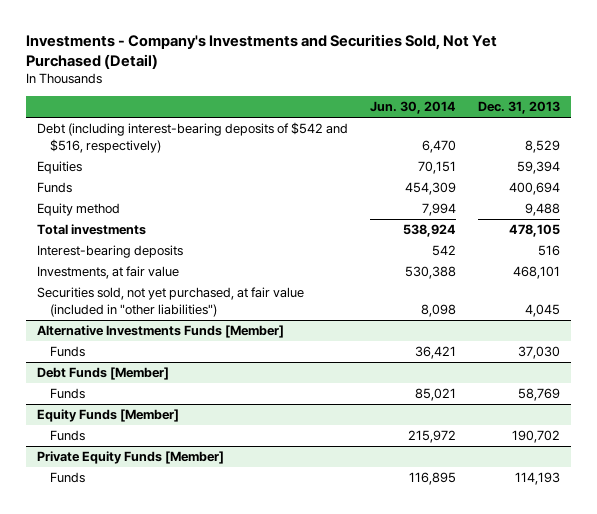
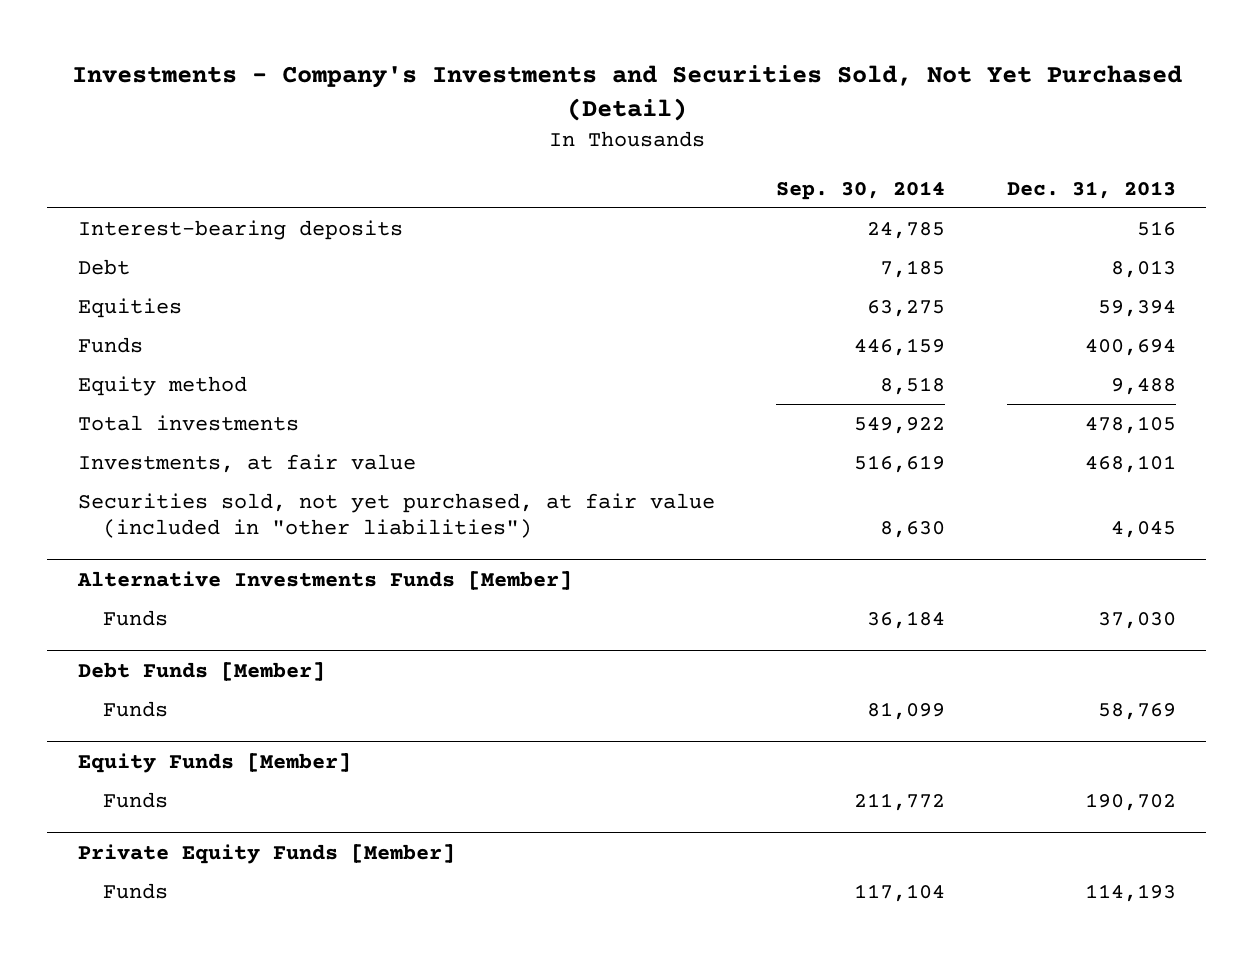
- | Jun. 30, 2014 | Dec. 31, 2013
+ | Sep. 30, 2014 | Dec. 31, 2013
- Debt (including interest-bearing deposits of $542 and $516, respectively) | 6,470 | 8,529
moved up: Interest-bearing deposits | 24,785 | 516
+ Debt | 7,185 | 8,013

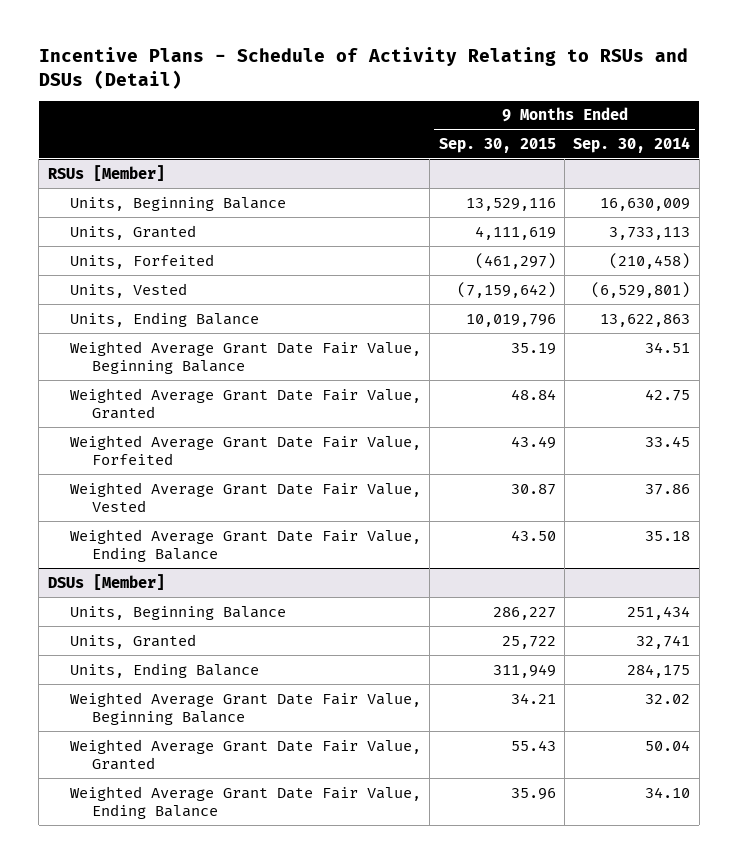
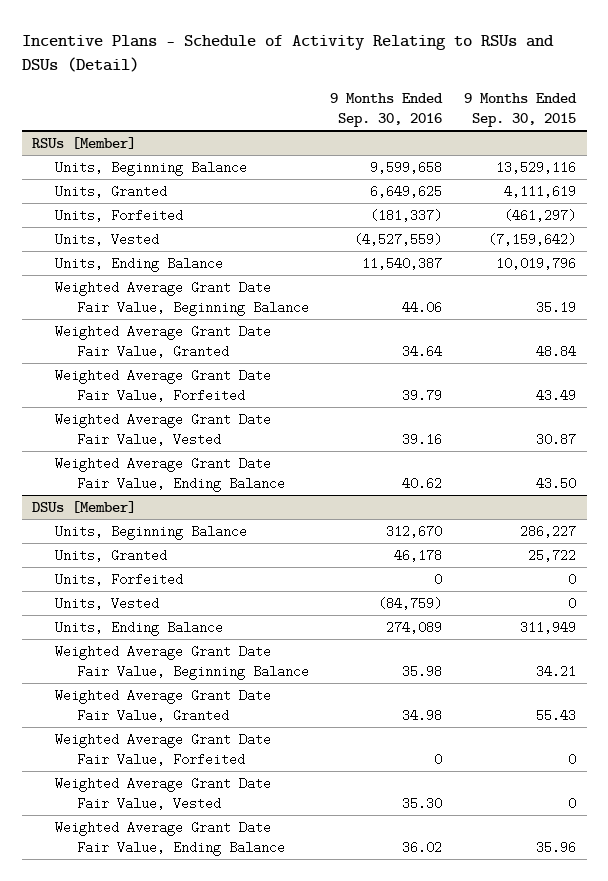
- | 9 Months Ended Sep. 30, 2015 | 9 Months Ended Sep. 30, 2014
+ | 9 Months Ended Sep. 30, 2016 | 9 Months Ended Sep. 30, 2015
@ DSUs [Member]
+ Units, Forfeited | 0 | 0
+ Units, Vested | (84,759) | 0
+ Weighted Average Grant Date Fair Value, Forfeited | 0 | 0
+ Weighted Average Grant Date Fair Value, Vested | 35.30 | 0

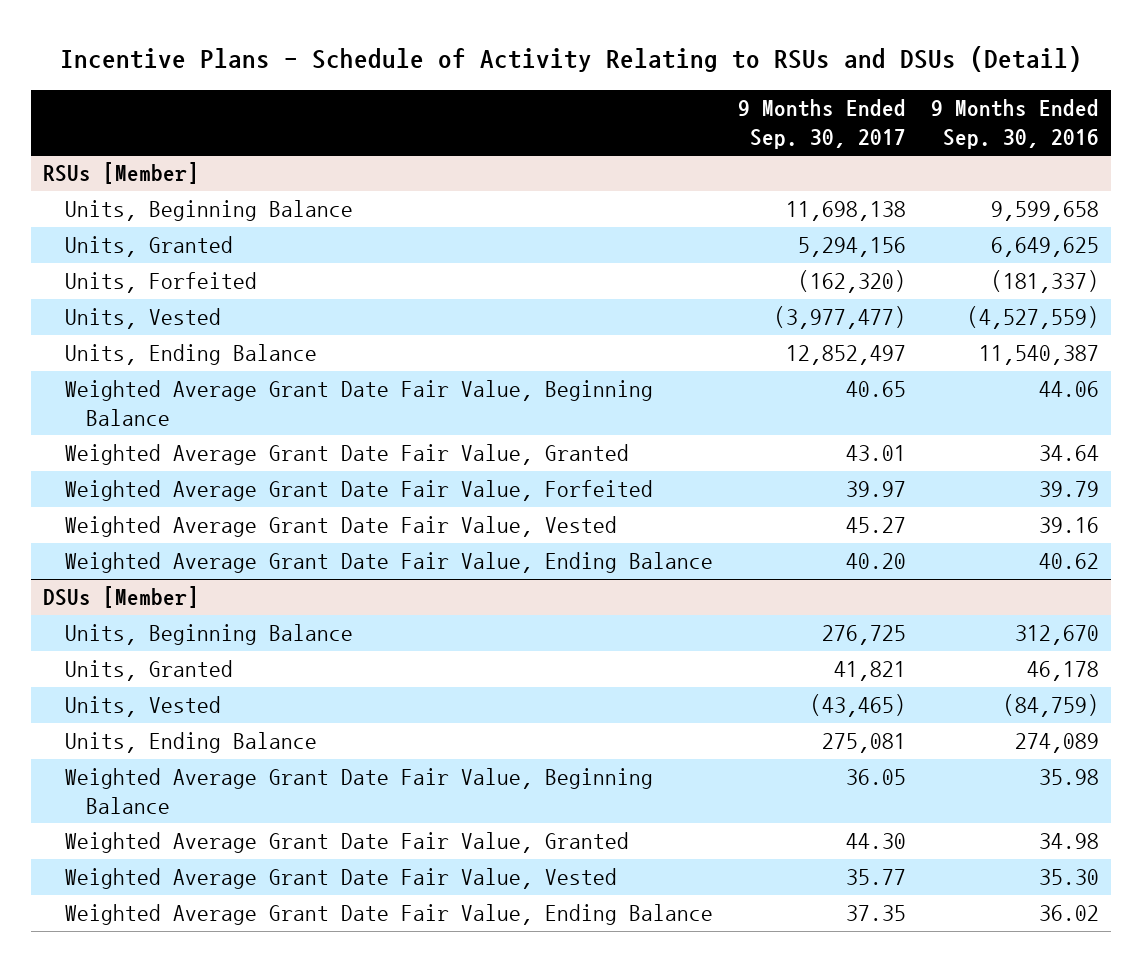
- | 9 Months Ended Sep. 30, 2016 | 9 Months Ended Sep. 30, 2015
+ | 9 Months Ended Sep. 30, 2017 | 9 Months Ended Sep. 30, 2016
@ DSUs [Member]
- Units, Forfeited | 0 | 0
- Weighted Average Grant Date Fair Value, Forfeited | 0 | 0

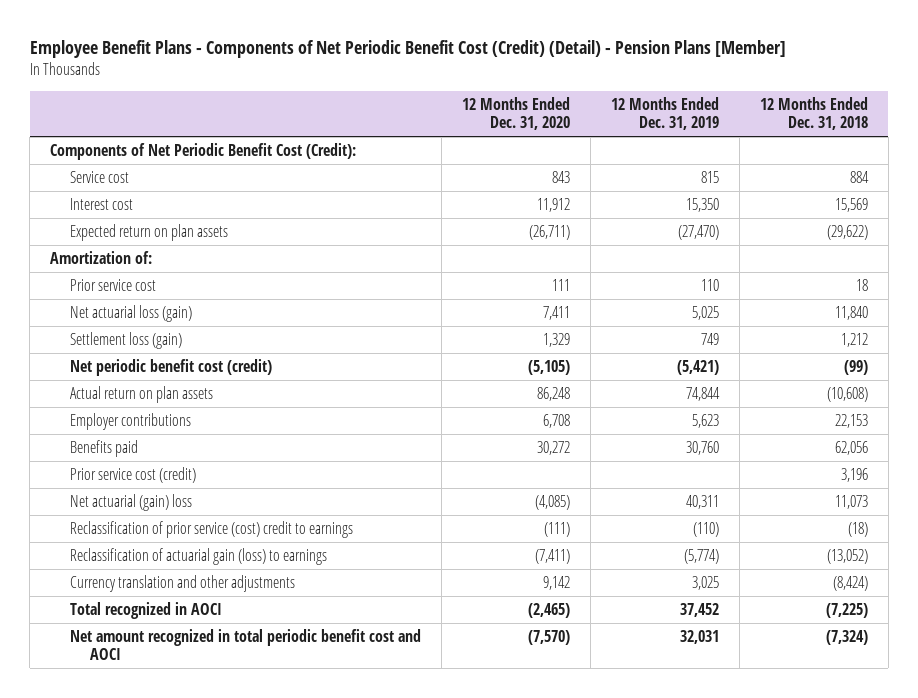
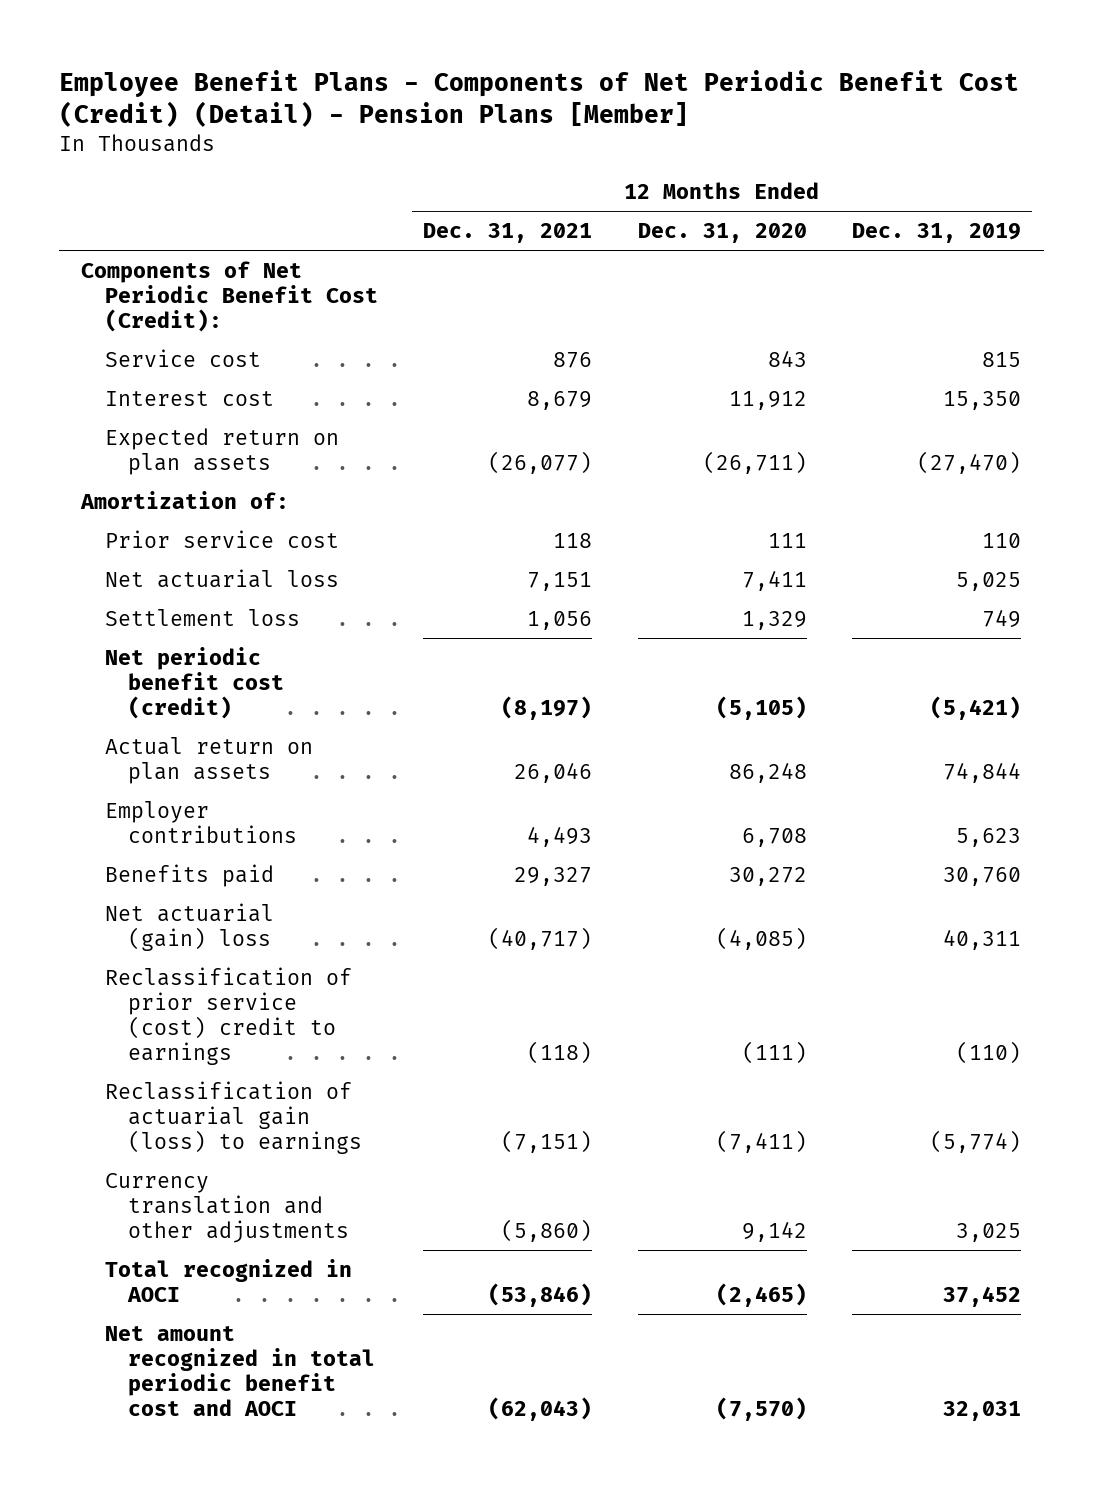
- | 12 Months Ended Dec. 31, 2020 | 12 Months Ended Dec. 31, 2019 | 12 Months Ended Dec. 31, 2018
+ | 12 Months Ended Dec. 31, 2021 | 12 Months Ended Dec. 31, 2020 | 12 Months Ended Dec. 31, 2019
- Net actuarial loss (gain) | 7,411 | 5,025 | 11,840
- Settlement loss (gain) | 1,329 | 749 | 1,212
+ Net actuarial loss | 7,151 | 7,411 | 5,025
+ Settlement loss | 1,056 | 1,329 | 749
- Prior service cost (credit) | | | 3,196

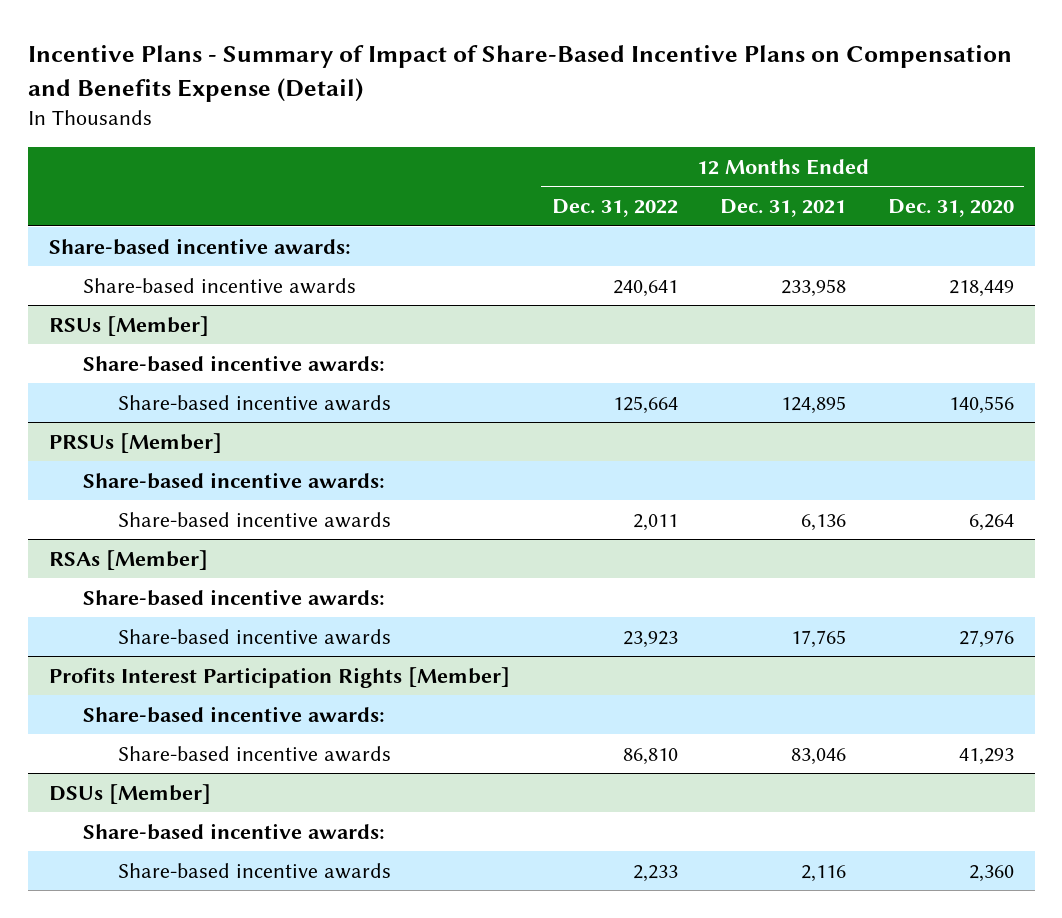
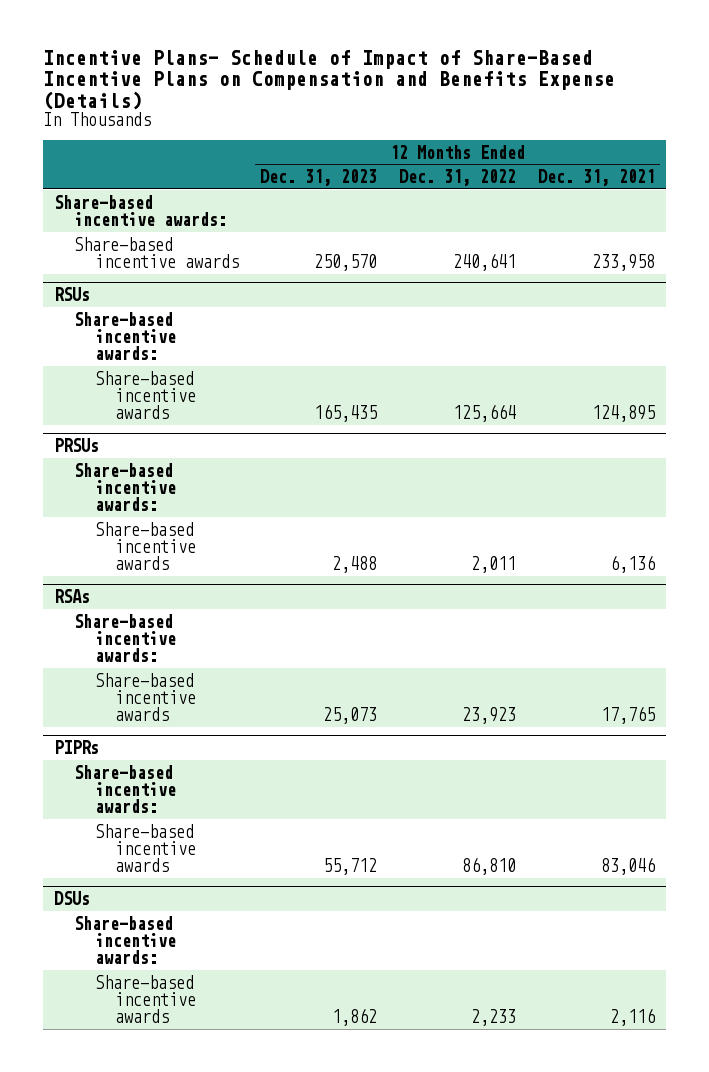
- Incentive Plans - Summary of Impact of Share-Based Incentive Plans on Compensation and Benefits Expense (Detail)
+ Incentive Plans- Schedule of Impact of Share-Based Incentive Plans on Compensation and Benefits Expense (Details)
- | 12 Months Ended Dec. 31, 2022 | 12 Months Ended Dec. 31, 2021 | 12 Months Ended Dec. 31, 2020
+ | 12 Months Ended Dec. 31, 2023 | 12 Months Ended Dec. 31, 2022 | 12 Months Ended Dec. 31, 2021
- RSUs [Member]
+ RSUs
- PRSUs [Member]
+ PRSUs
- RSAs [Member]
+ RSAs
- Profits Interest Participation Rights [Member]
+ PIPRs
- DSUs [Member]
+ DSUs

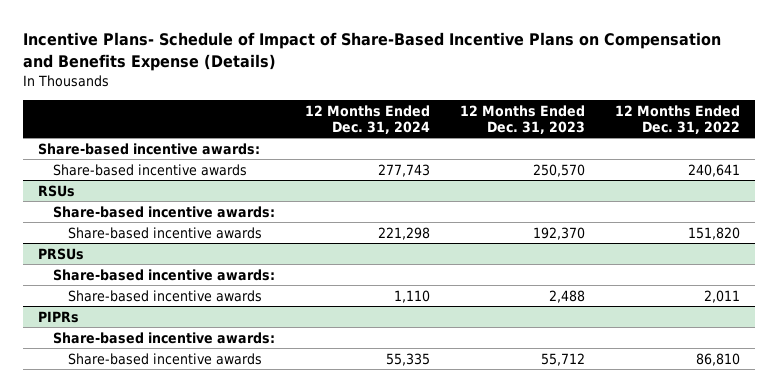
- | 12 Months Ended Dec. 31, 2023 | 12 Months Ended Dec. 31, 2022 | 12 Months Ended Dec. 31, 2021
+ | 12 Months Ended Dec. 31, 2024 | 12 Months Ended Dec. 31, 2023 | 12 Months Ended Dec. 31, 2022
@ RSUs
- Share-based incentive awards | 165,435 | 125,664 | 124,895
+ Share-based incentive awards | 221,298 | 192,370 | 151,820
- RSAs
- Share-based incentive awards:
- Share-based incentive awards | 25,073 | 23,923 | 17,765
- DSUs
- Share-based incentive awards:
- Share-based incentive awards | 1,862 | 2,233 | 2,116

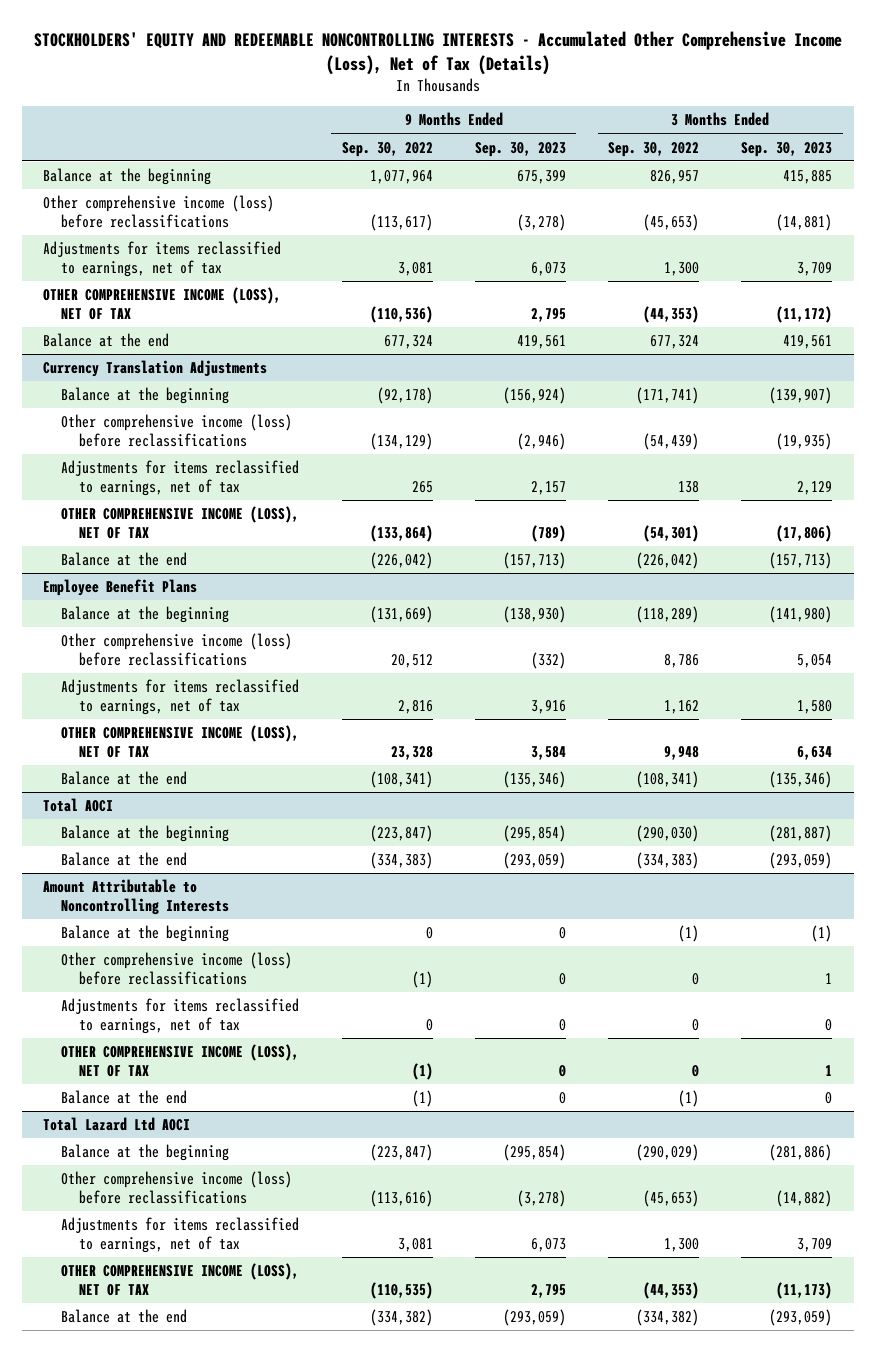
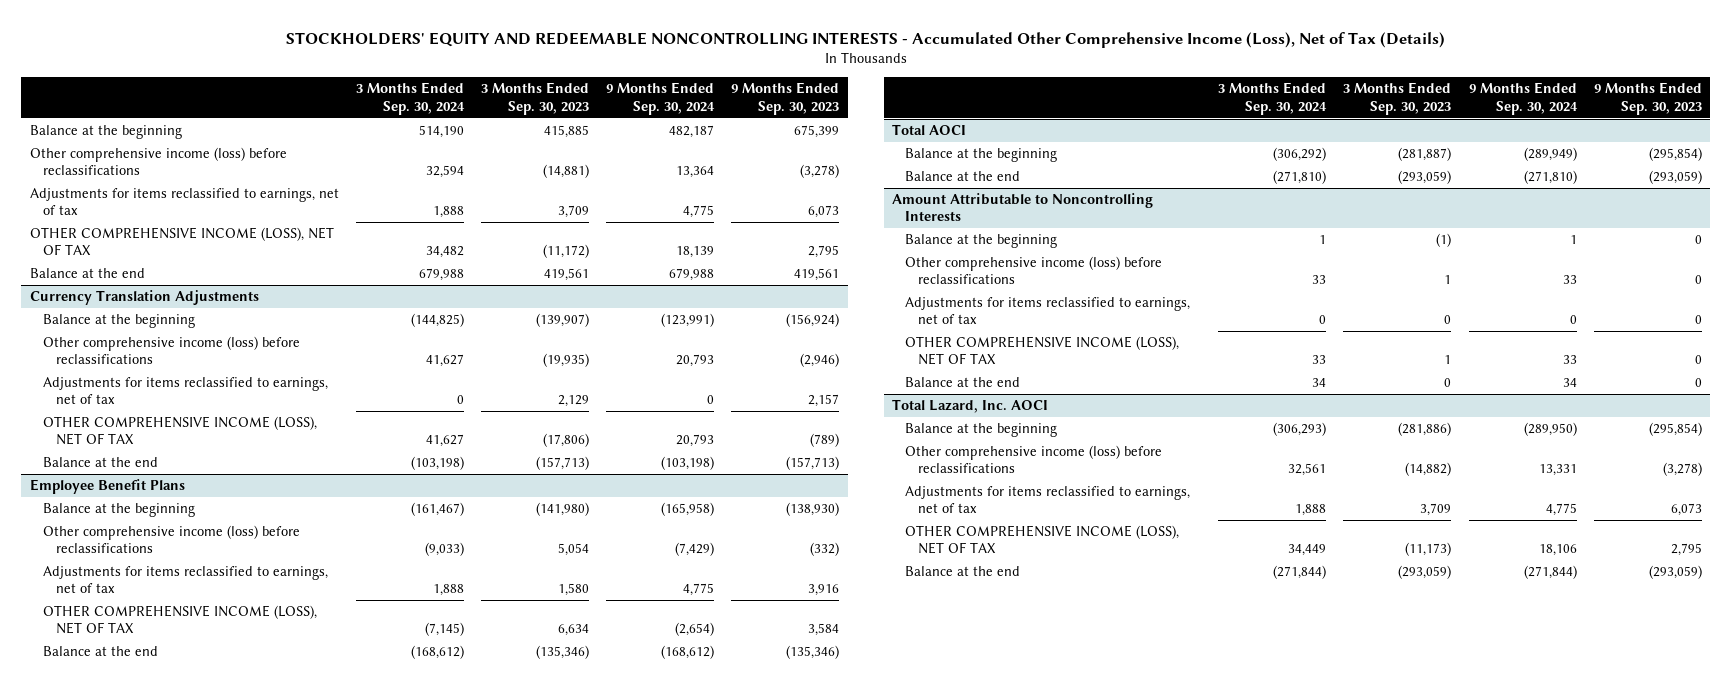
- | 9 Months Ended Sep. 30, 2022 | 9 Months Ended Sep. 30, 2023 | 3 Months Ended Sep. 30, 2022 | 3 Months Ended Sep. 30, 2023
+ | 3 Months Ended Sep. 30, 2024 | 3 Months Ended Sep. 30, 2023 | 9 Months Ended Sep. 30, 2024 | 9 Months Ended Sep. 30, 2023
- Total Lazard Ltd AOCI
+ Total Lazard, Inc. AOCI

